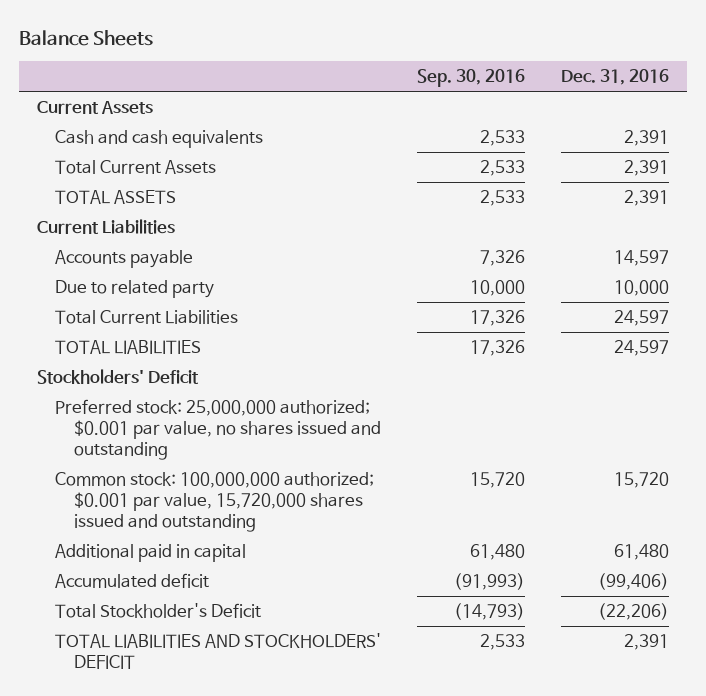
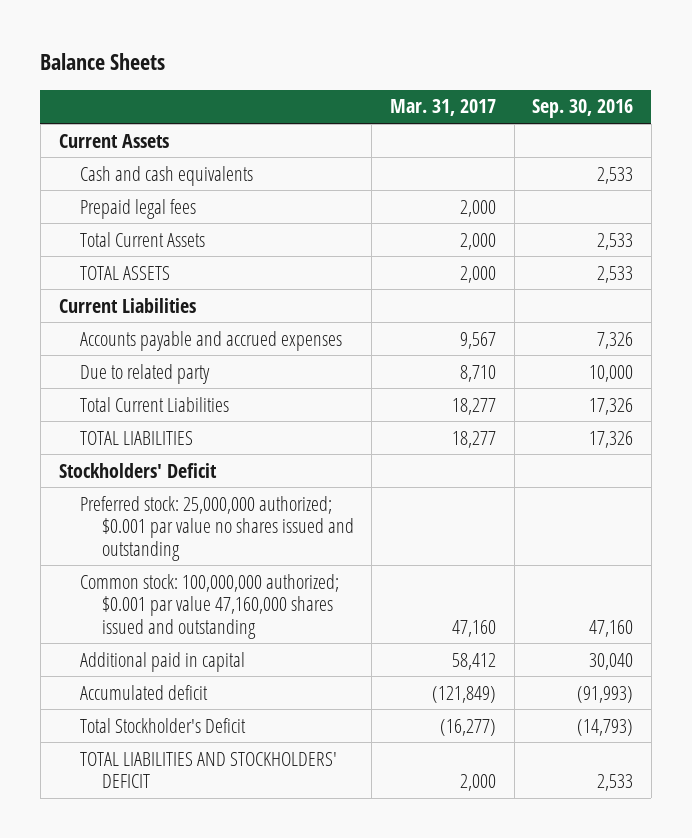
- | Sep. 30, 2016 | Dec. 31, 2016
+ | Mar. 31, 2017 | Sep. 30, 2016
+ Prepaid legal fees | 2,000 |
- Accounts payable | 7,326 | 14,597
+ Accounts payable and accrued expenses | 9,567 | 7,326
- Preferred stock: 25,000,000 authorized; $0.001 par value, no shares issued and outstanding
- Common stock: 100,000,000 authorized; $0.001 par value, 15,720,000 shares issued and outstanding | 15,720 | 15,720
- Additional paid in capital | 61,480 | 61,480
+ Preferred stock: 25,000,000 authorized; $0.001 par value no shares issued and outstanding
+ Common stock: 100,000,000 authorized; $0.001 par value 47,160,000 shares issued and outstanding | 47,160 | 47,160
+ Additional paid in capital | 58,412 | 30,040

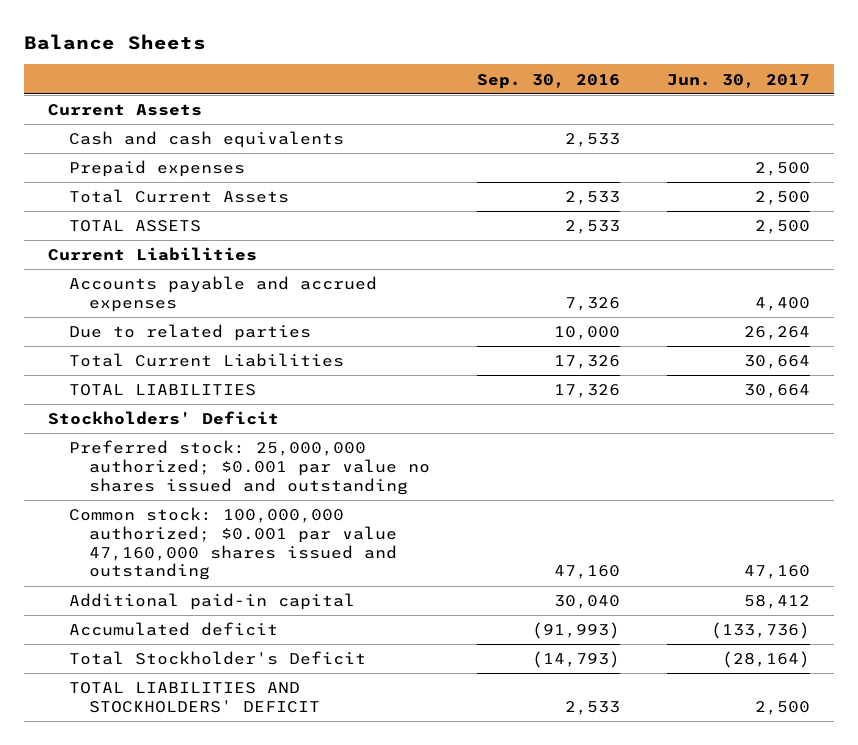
- | Mar. 31, 2017 | Sep. 30, 2016
+ | Sep. 30, 2016 | Jun. 30, 2017
- Prepaid legal fees | 2,000 |
+ Prepaid expenses | | 2,500
- Due to related party | 8,710 | 10,000
+ Due to related parties | 10,000 | 26,264
- Additional paid in capital | 58,412 | 30,040
+ Additional paid-in capital | 30,040 | 58,412

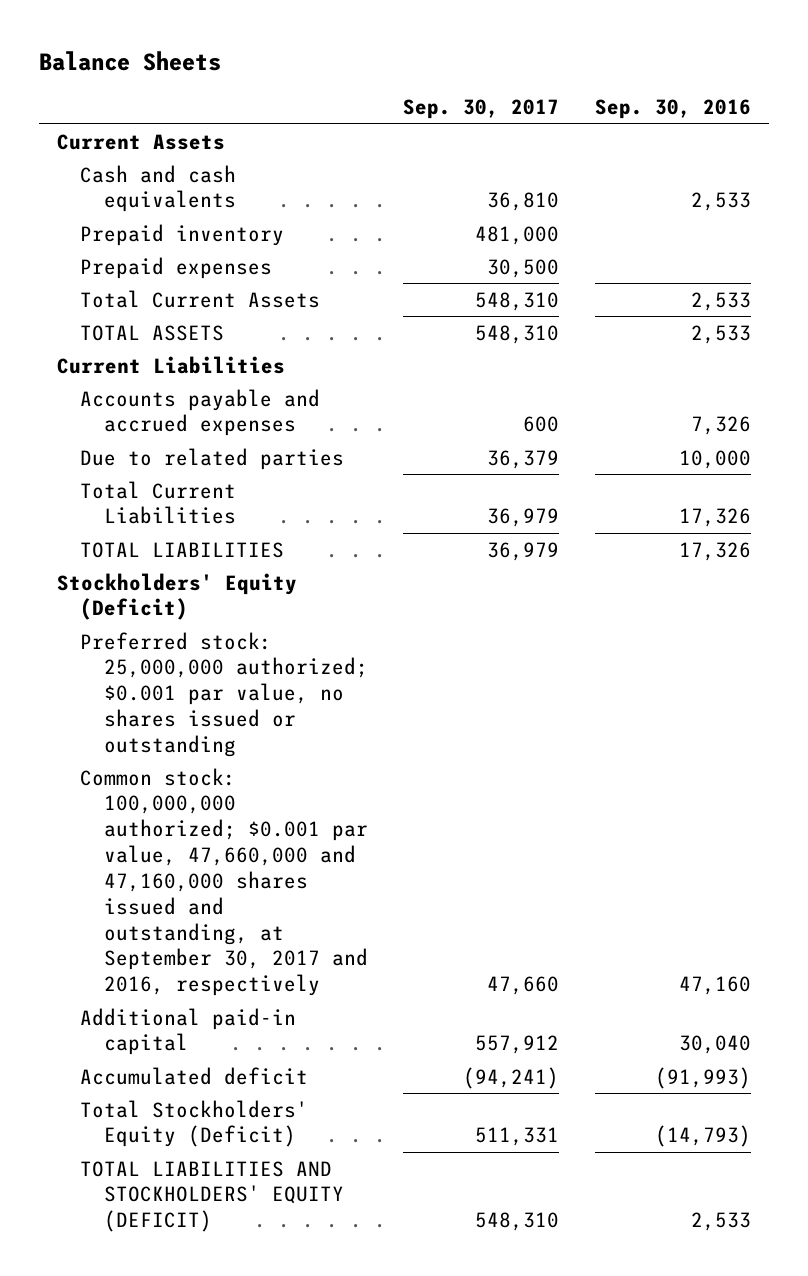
- | Sep. 30, 2016 | Jun. 30, 2017
+ | Sep. 30, 2017 | Sep. 30, 2016
+ Prepaid inventory | 481,000 |
- Stockholders' Deficit
- Preferred stock: 25,000,000 authorized; $0.001 par value no shares issued and outstanding
- Common stock: 100,000,000 authorized; $0.001 par value 47,160,000 shares issued and outstanding | 47,160 | 47,160
+ Stockholders' Equity (Deficit)
+ Preferred stock: 25,000,000 authorized; $0.001 par value, no shares issued or outstanding
+ Common stock: 100,000,000 authorized; $0.001 par value, 47,660,000 and 47,160,000 shares issued and outstanding, at September 30, 2017 and 2016, respectively | 47,660 | 47,160
- Total Stockholder's Deficit | (14,793) | (28,164)
- TOTAL LIABILITIES AND STOCKHOLDERS' DEFICIT | 2,533 | 2,500
+ Total Stockholders' Equity (Deficit) | 511,331 | (14,793)
+ TOTAL LIABILITIES AND STOCKHOLDERS' EQUITY (DEFICIT) | 548,310 | 2,533

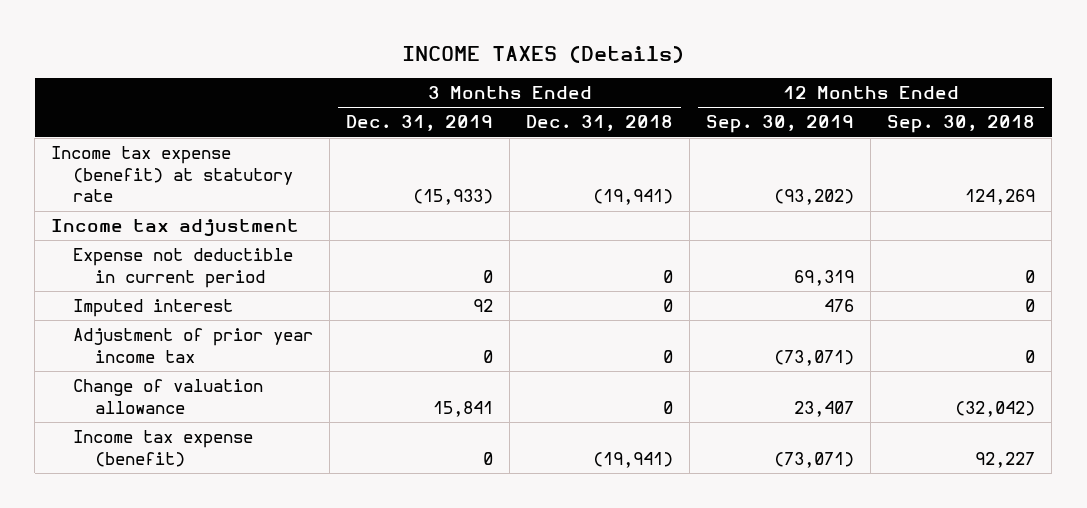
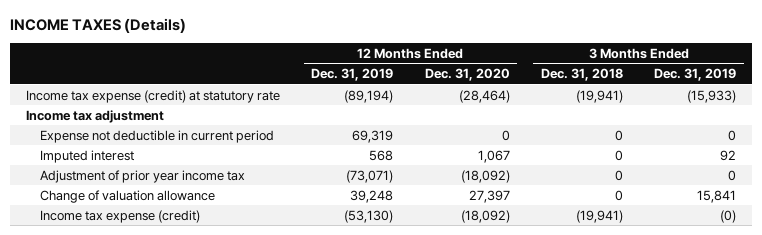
- | 3 Months Ended Dec. 31, 2019 | 3 Months Ended Dec. 31, 2018 | 12 Months Ended Sep. 30, 2019 | 12 Months Ended Sep. 30, 2018
+ | 12 Months Ended Dec. 31, 2019 | 12 Months Ended Dec. 31, 2020 | 3 Months Ended Dec. 31, 2018 | 3 Months Ended Dec. 31, 2019
- Income tax expense (benefit) at statutory rate | (15,933) | (19,941) | (93,202) | 124,269
+ Income tax expense (credit) at statutory rate | (89,194) | (28,464) | (19,941) | (15,933)
- Income tax expense (benefit) | 0 | (19,941) | (73,071) | 92,227
+ Income tax expense (credit) | (53,130) | (18,092) | (19,941) | (0)

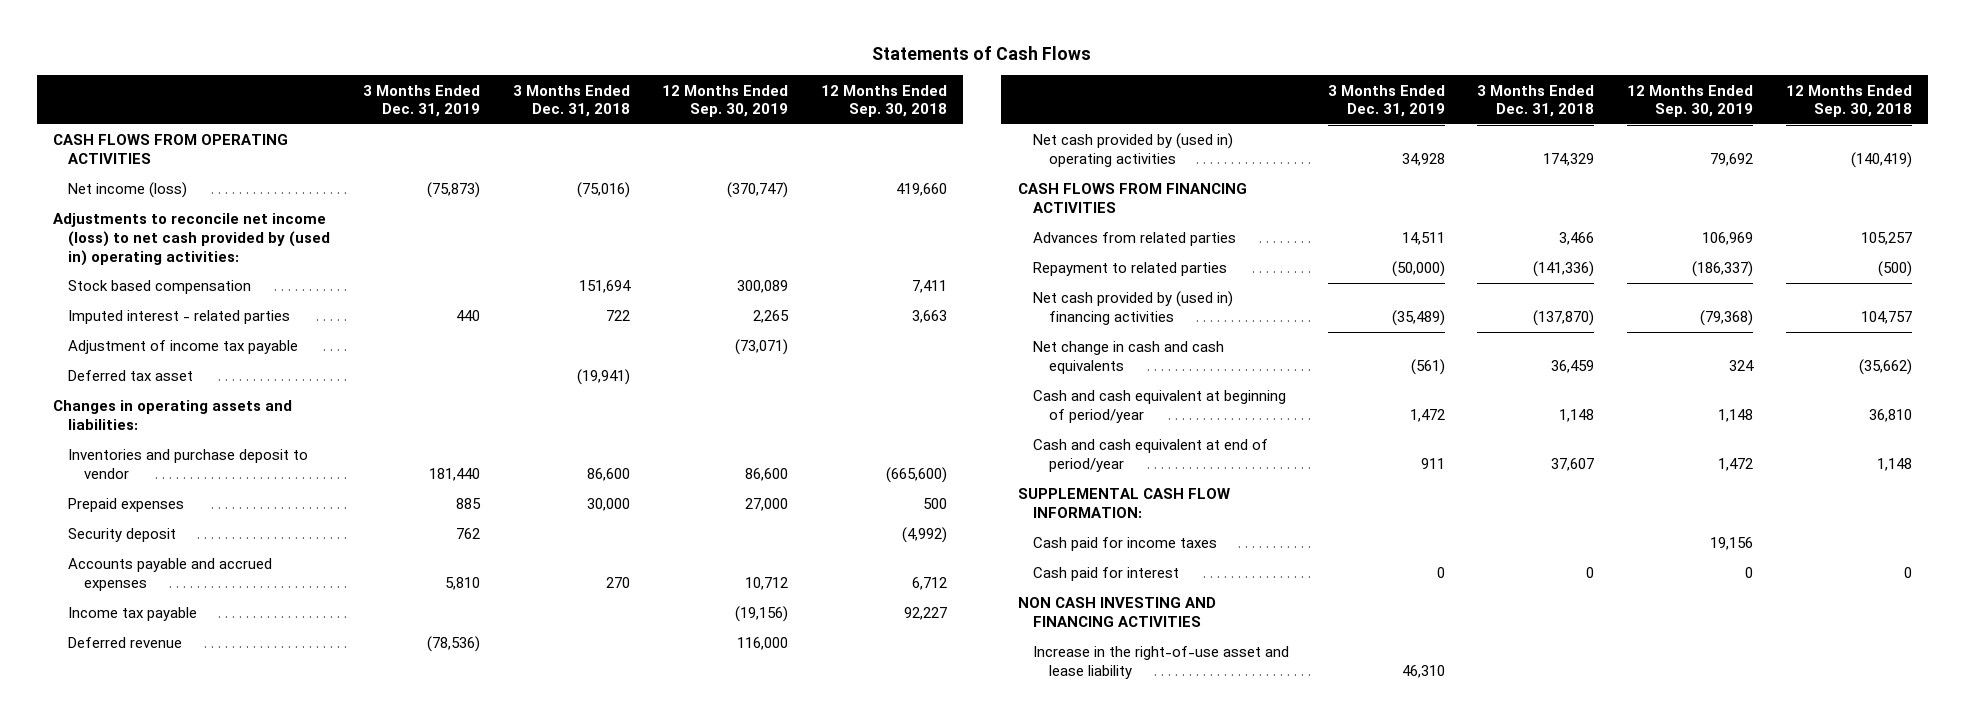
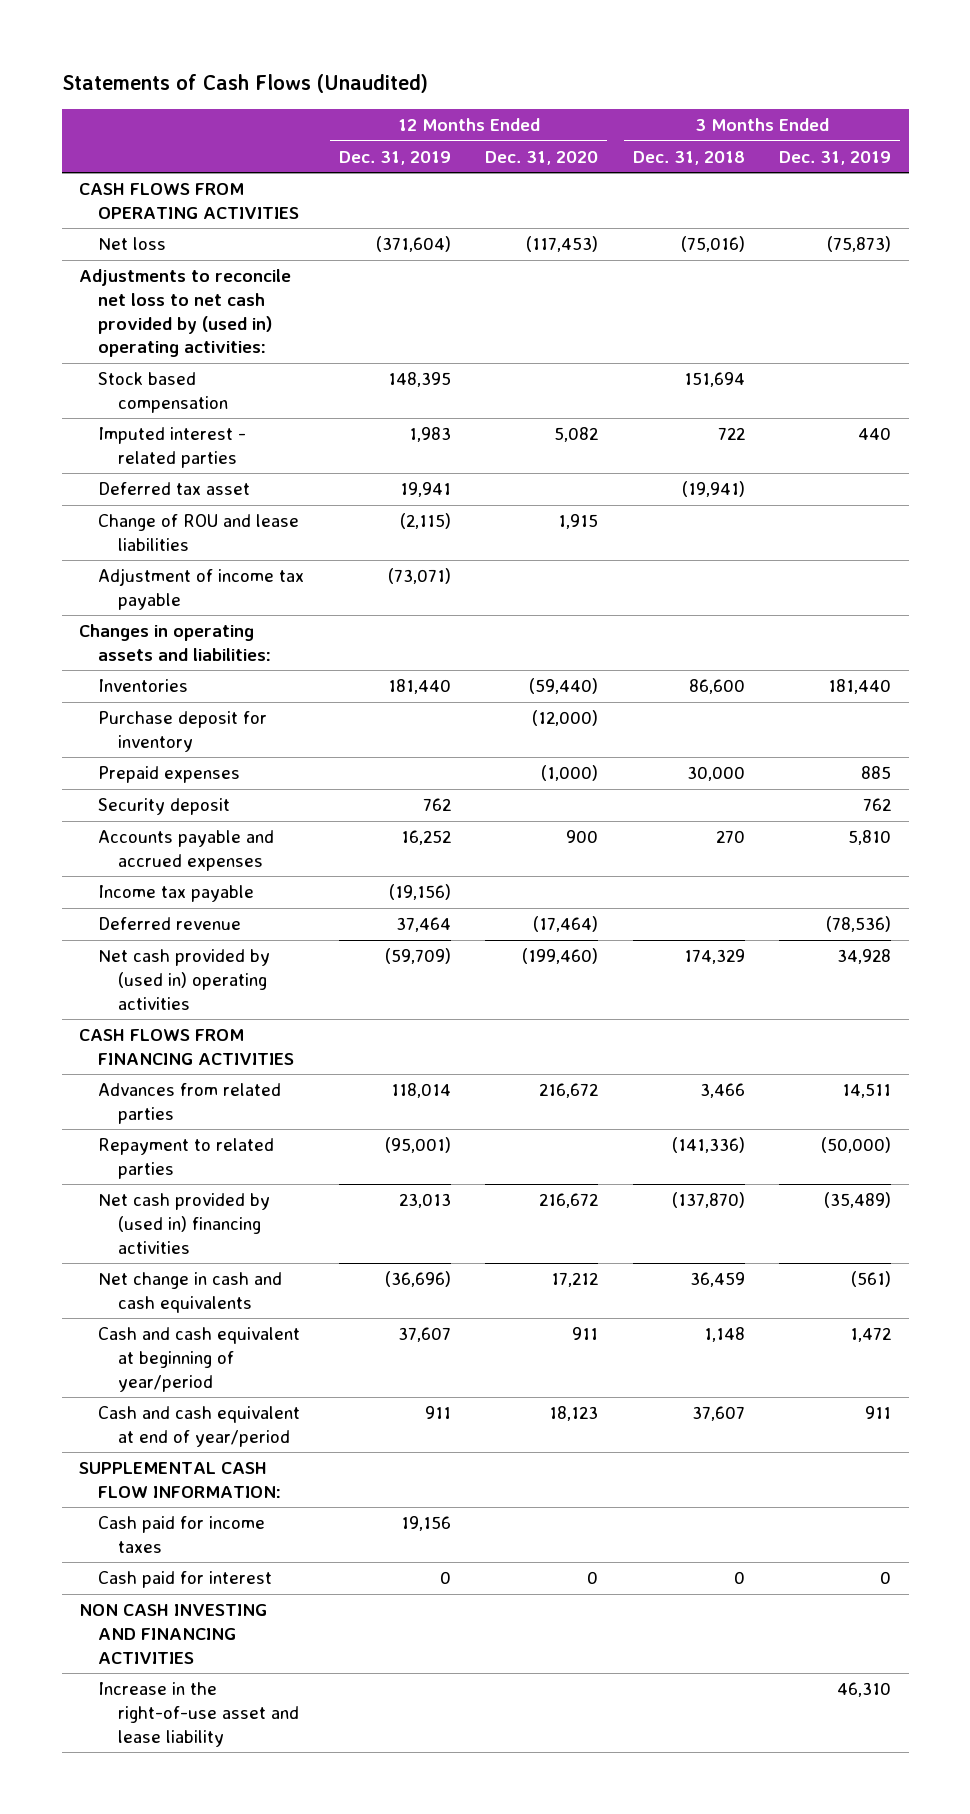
- Statements of Cash Flows
+ Statements of Cash Flows (Unaudited)
- | 3 Months Ended Dec. 31, 2019 | 3 Months Ended Dec. 31, 2018 | 12 Months Ended Sep. 30, 2019 | 12 Months Ended Sep. 30, 2018
+ | 12 Months Ended Dec. 31, 2019 | 12 Months Ended Dec. 31, 2020 | 3 Months Ended Dec. 31, 2018 | 3 Months Ended Dec. 31, 2019
- Net income (loss) | (75,873) | (75,016) | (370,747) | 419,660
- Adjustments to reconcile net income (loss) to net cash provided by (used in) operating activities:
+ Net loss | (371,604) | (117,453) | (75,016) | (75,873)
+ Adjustments to reconcile net loss to net cash provided by (used in) operating activities:
+ Change of ROU and lease liabilities | (2,115) | 1,915 | |
moved down: Adjustment of income tax payable | (73,071) | | |
- Inventories and purchase deposit to vendor | 181,440 | 86,600 | 86,600 | (665,600)
+ Inventories | 181,440 | (59,440) | 86,600 | 181,440
+ Purchase deposit for inventory | | (12,000) | |
- Cash and cash equivalent at beginning of period/year | 1,472 | 1,148 | 1,148 | 36,810
- Cash and cash equivalent at end of period/year | 911 | 37,607 | 1,472 | 1,148
+ Cash and cash equivalent at beginning of year/period | 37,607 | 911 | 1,148 | 1,472
+ Cash and cash equivalent at end of year/period | 911 | 18,123 | 37,607 | 911

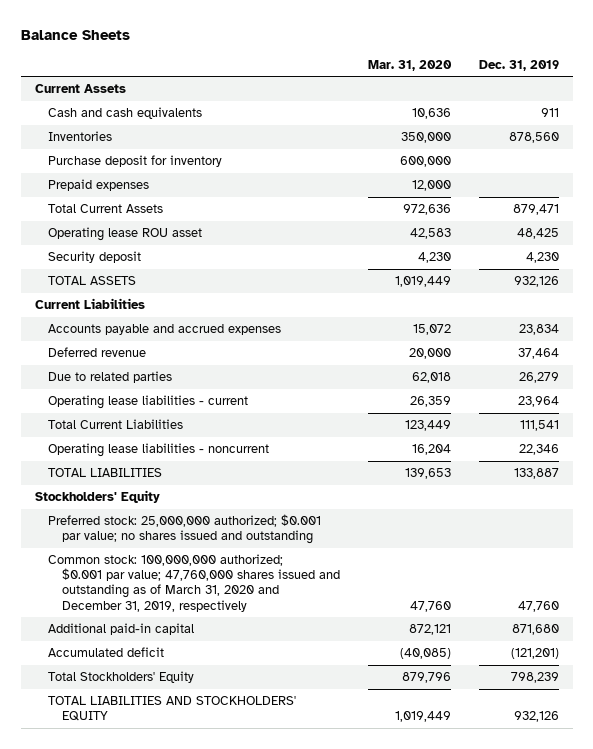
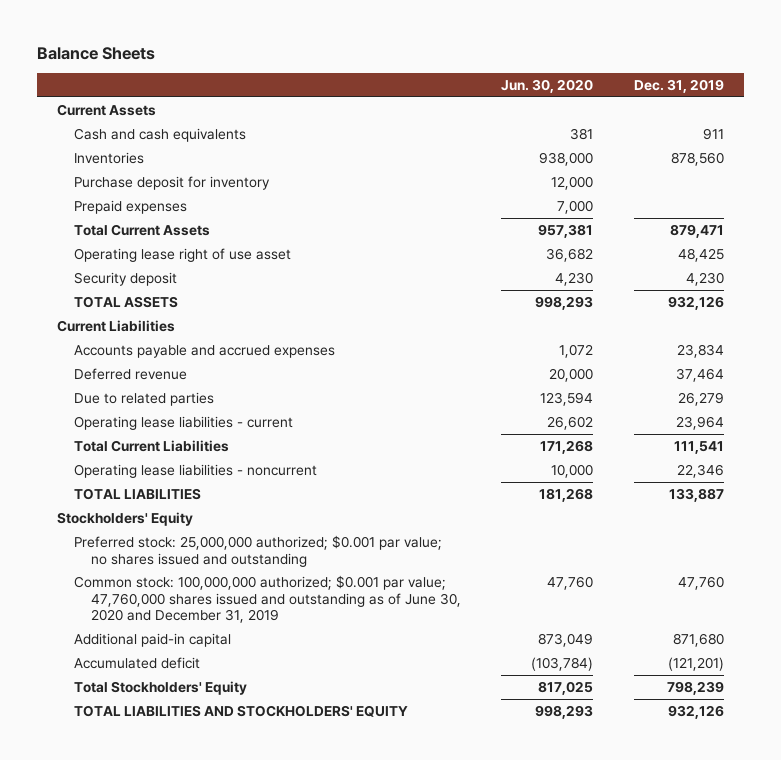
- | Mar. 31, 2020 | Dec. 31, 2019
+ | Jun. 30, 2020 | Dec. 31, 2019
- Operating lease ROU asset | 42,583 | 48,425
+ Operating lease right of use asset | 36,682 | 48,425
- Common stock: 100,000,000 authorized; $0.001 par value; 47,760,000 shares issued and outstanding as of March 31, 2020 and December 31, 2019, respectively | 47,760 | 47,760
+ Common stock: 100,000,000 authorized; $0.001 par value; 47,760,000 shares issued and outstanding as of June 30, 2020 and December 31, 2019 | 47,760 | 47,760

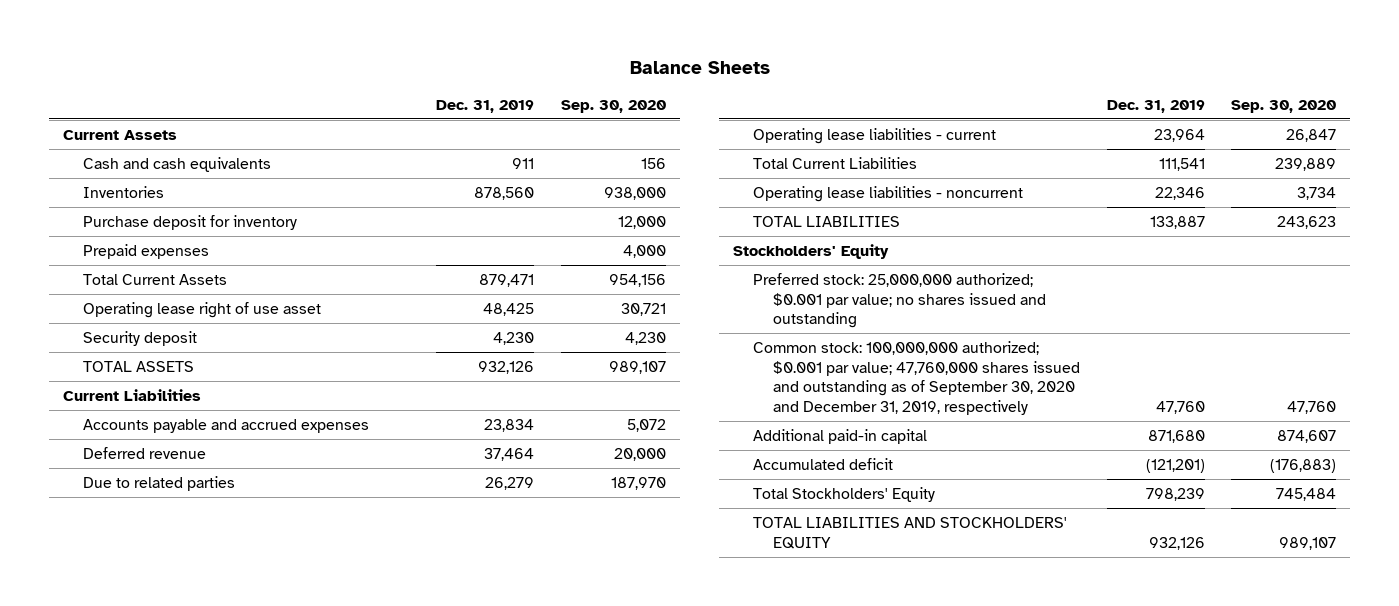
- | Jun. 30, 2020 | Dec. 31, 2019
+ | Dec. 31, 2019 | Sep. 30, 2020
- Common stock: 100,000,000 authorized; $0.001 par value; 47,760,000 shares issued and outstanding as of June 30, 2020 and December 31, 2019 | 47,760 | 47,760
+ Common stock: 100,000,000 authorized; $0.001 par value; 47,760,000 shares issued and outstanding as of September 30, 2020 and December 31, 2019, respectively | 47,760 | 47,760

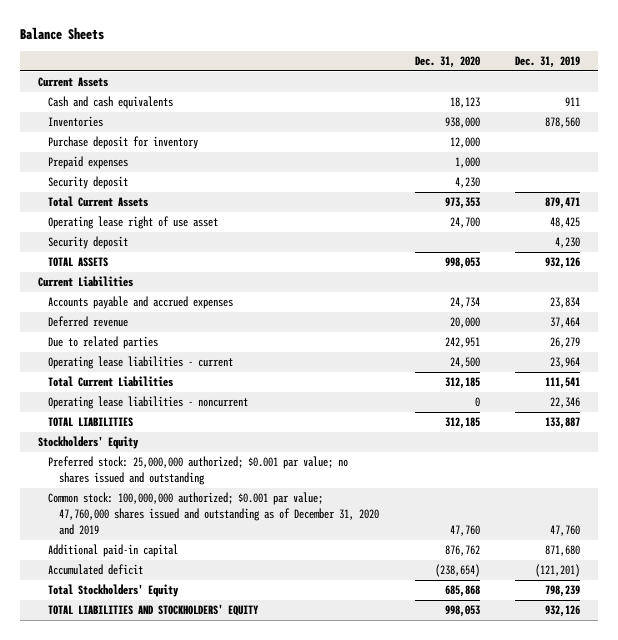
- | Dec. 31, 2019 | Sep. 30, 2020
+ | Dec. 31, 2020 | Dec. 31, 2019
+ Security deposit | 4,230 |
- Common stock: 100,000,000 authorized; $0.001 par value; 47,760,000 shares issued and outstanding as of September 30, 2020 and December 31, 2019, respectively | 47,760 | 47,760
+ Common stock: 100,000,000 authorized; $0.001 par value; 47,760,000 shares issued and outstanding as of December 31, 2020 and 2019 | 47,760 | 47,760

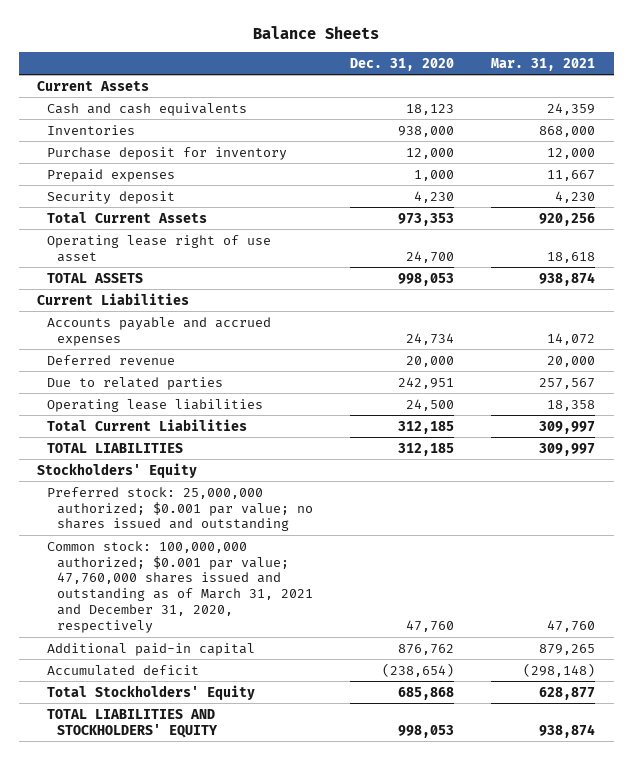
- | Dec. 31, 2020 | Dec. 31, 2019
+ | Dec. 31, 2020 | Mar. 31, 2021
- Security deposit | | 4,230
- Operating lease liabilities - current | 24,500 | 23,964
+ Operating lease liabilities | 24,500 | 18,358
- Operating lease liabilities - noncurrent | 0 | 22,346
- Common stock: 100,000,000 authorized; $0.001 par value; 47,760,000 shares issued and outstanding as of December 31, 2020 and 2019 | 47,760 | 47,760
+ Common stock: 100,000,000 authorized; $0.001 par value; 47,760,000 shares issued and outstanding as of March 31, 2021 and December 31, 2020, respectively | 47,760 | 47,760

